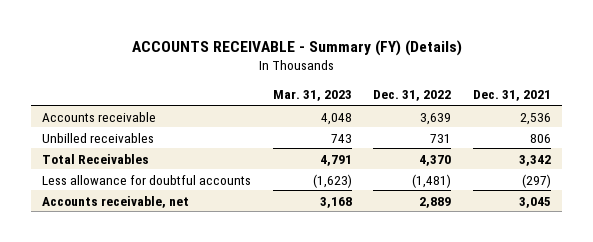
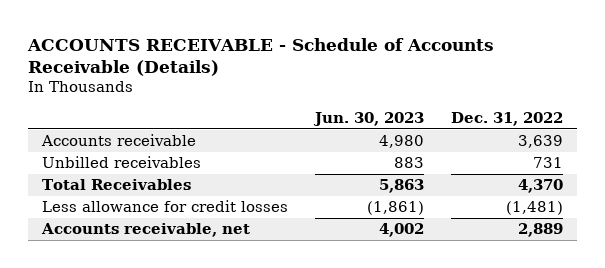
- ACCOUNTS RECEIVABLE - Summary (FY) (Details)
+ ACCOUNTS RECEIVABLE - Schedule of Accounts Receivable (Details)
- | Mar. 31, 2023 | Dec. 31, 2022 | Dec. 31, 2021
+ | Jun. 30, 2023 | Dec. 31, 2022
- Less allowance for doubtful accounts | (1,623) | (1,481) | (297)
+ Less allowance for credit losses | (1,861) | (1,481)

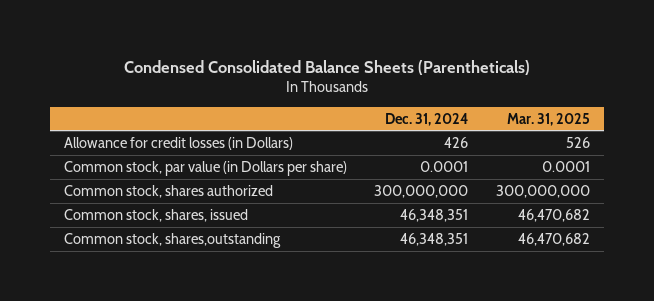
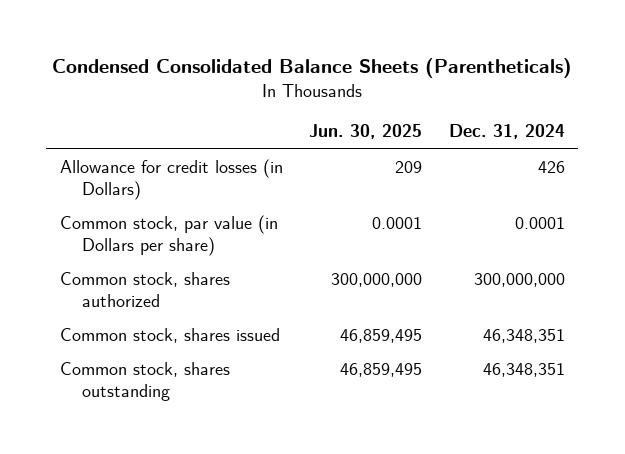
- | Dec. 31, 2024 | Mar. 31, 2025
+ | Jun. 30, 2025 | Dec. 31, 2024
- Common stock, shares, issued | 46,348,351 | 46,470,682
- Common stock, shares,outstanding | 46,348,351 | 46,470,682
+ Common stock, shares issued | 46,859,495 | 46,348,351
+ Common stock, shares outstanding | 46,859,495 | 46,348,351

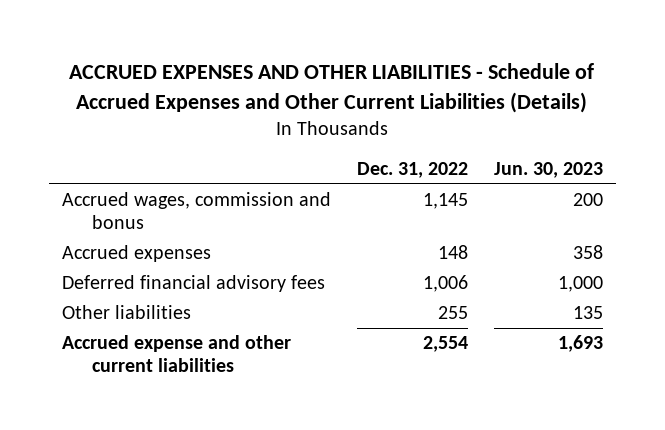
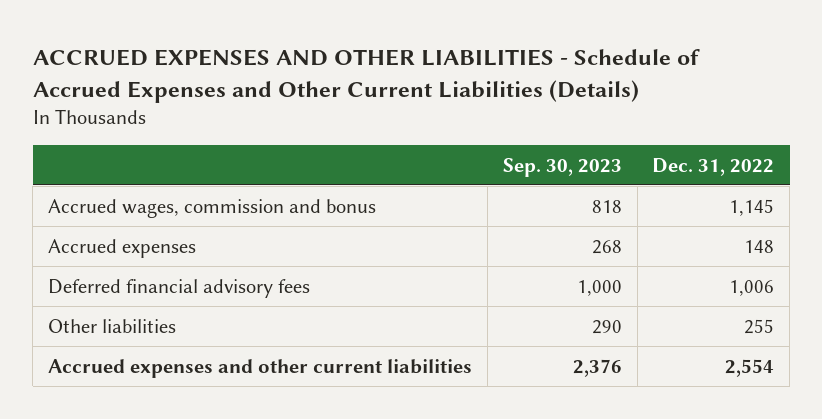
- | Dec. 31, 2022 | Jun. 30, 2023
+ | Sep. 30, 2023 | Dec. 31, 2022
- Accrued expense and other current liabilities | 2,554 | 1,693
+ Accrued expenses and other current liabilities | 2,376 | 2,554

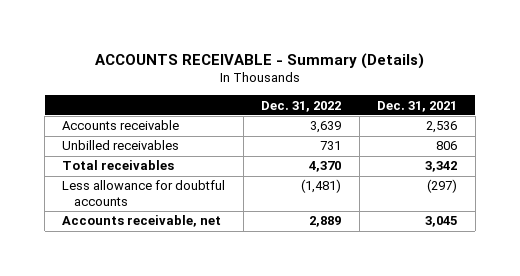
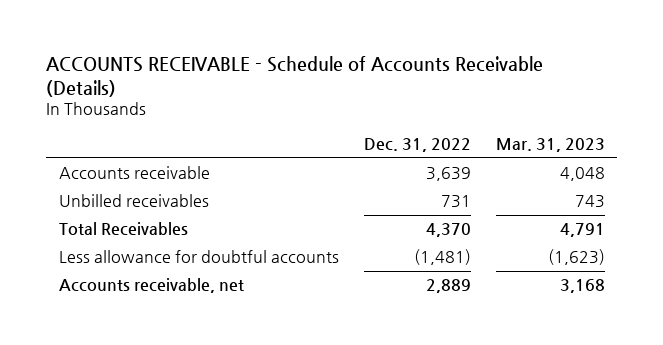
- ACCOUNTS RECEIVABLE - Summary (Details)
+ ACCOUNTS RECEIVABLE - Schedule of Accounts Receivable (Details)
- | Dec. 31, 2022 | Dec. 31, 2021
+ | Dec. 31, 2022 | Mar. 31, 2023
- Total receivables | 4,370 | 3,342
+ Total Receivables | 4,370 | 4,791

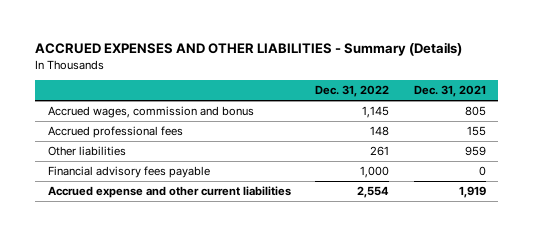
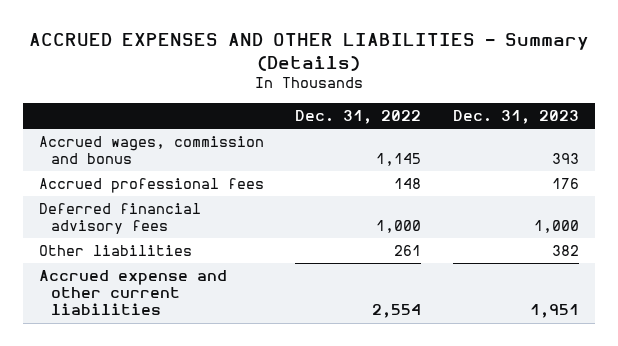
- | Dec. 31, 2022 | Dec. 31, 2021
+ | Dec. 31, 2022 | Dec. 31, 2023
+ Deferred financial advisory fees | 1,000 | 1,000
- Financial advisory fees payable | 1,000 | 0

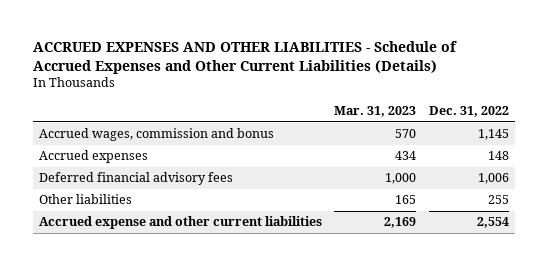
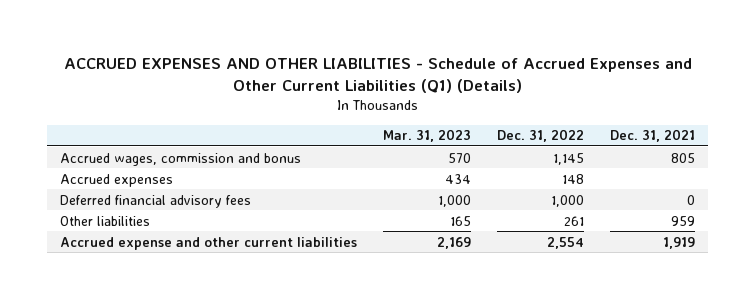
- ACCRUED EXPENSES AND OTHER LIABILITIES - Schedule of Accrued Expenses and Other Current Liabilities (Details)
+ ACCRUED EXPENSES AND OTHER LIABILITIES - Schedule of Accrued Expenses and Other Current Liabilities (Q1) (Details)
- | Mar. 31, 2023 | Dec. 31, 2022
+ | Mar. 31, 2023 | Dec. 31, 2022 | Dec. 31, 2021
- Deferred financial advisory fees | 1,000 | 1,006
- Other liabilities | 165 | 255
+ Deferred financial advisory fees | 1,000 | 1,000 | 0
+ Other liabilities | 165 | 261 | 959

